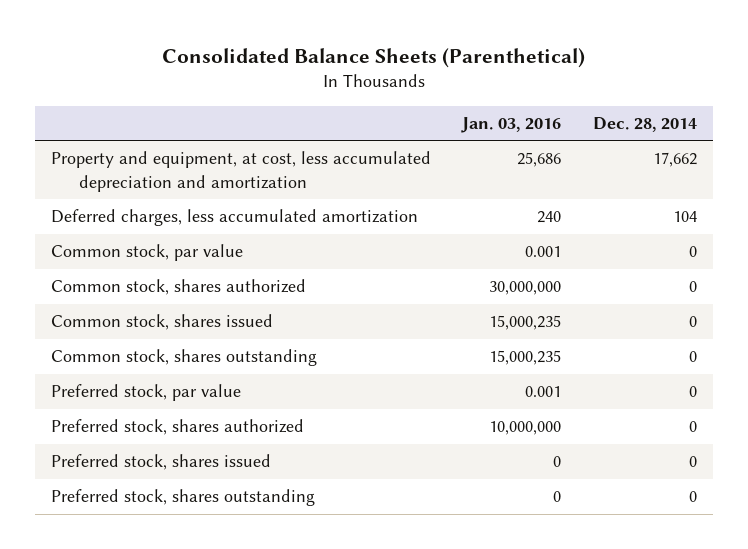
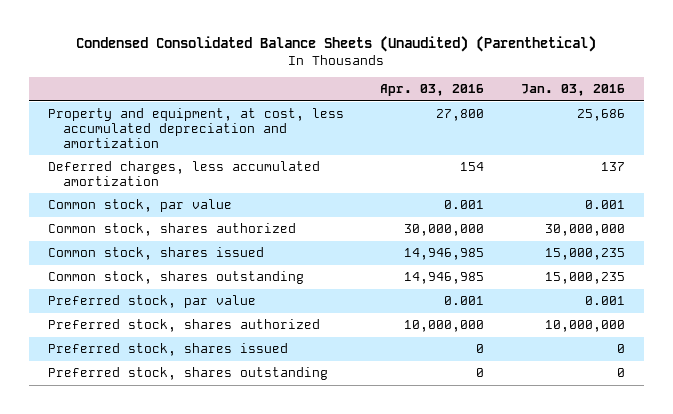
- Consolidated Balance Sheets (Parenthetical)
+ Condensed Consolidated Balance Sheets (Unaudited) (Parenthetical)
- | Jan. 03, 2016 | Dec. 28, 2014
+ | Apr. 03, 2016 | Jan. 03, 2016
- Deferred charges, less accumulated amortization | 240 | 104
+ Deferred charges, less accumulated amortization | 154 | 137

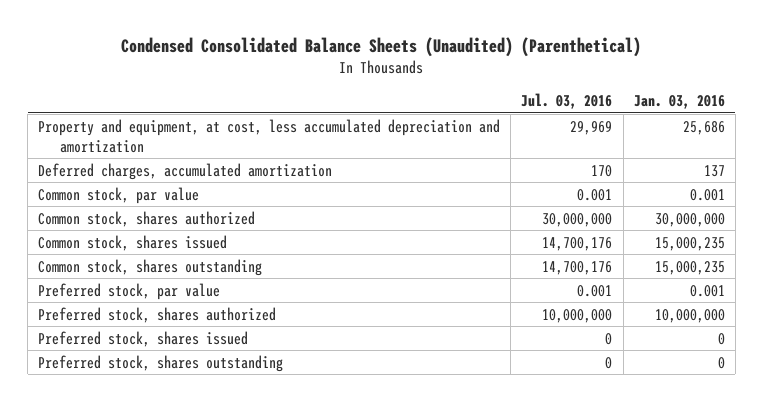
- | Apr. 03, 2016 | Jan. 03, 2016
+ | Jul. 03, 2016 | Jan. 03, 2016
- Deferred charges, less accumulated amortization | 154 | 137
+ Deferred charges, accumulated amortization | 170 | 137

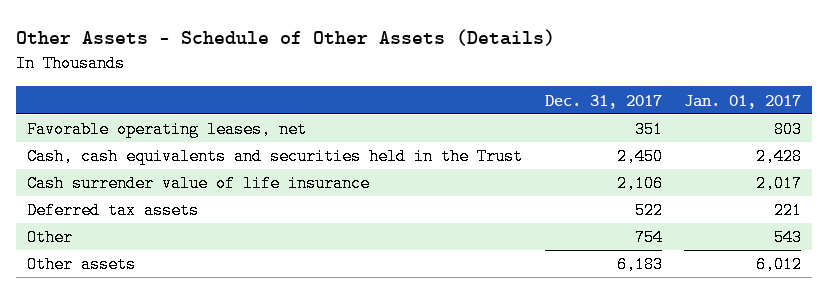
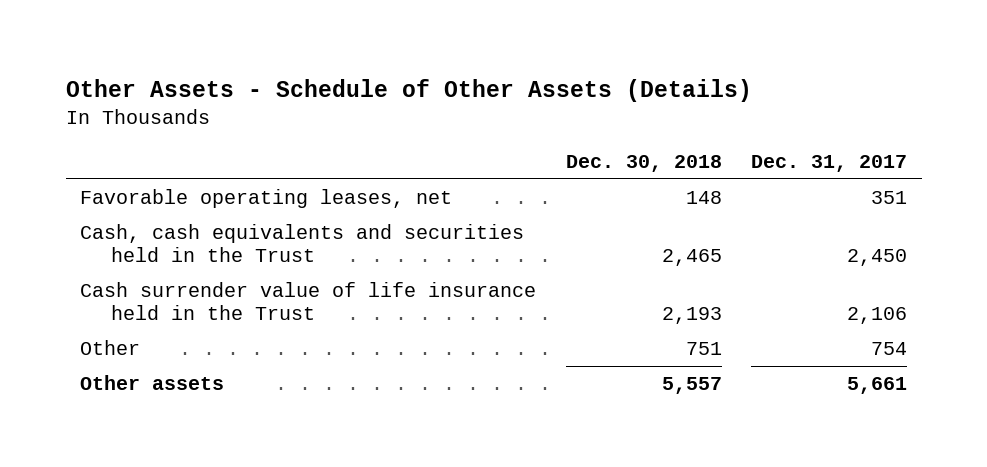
- | Dec. 31, 2017 | Jan. 01, 2017
+ | Dec. 30, 2018 | Dec. 31, 2017
- Cash surrender value of life insurance | 2,106 | 2,017
- Deferred tax assets | 522 | 221
+ Cash surrender value of life insurance held in the Trust | 2,193 | 2,106
- Other assets | 6,183 | 6,012
+ Other assets | 5,557 | 5,661

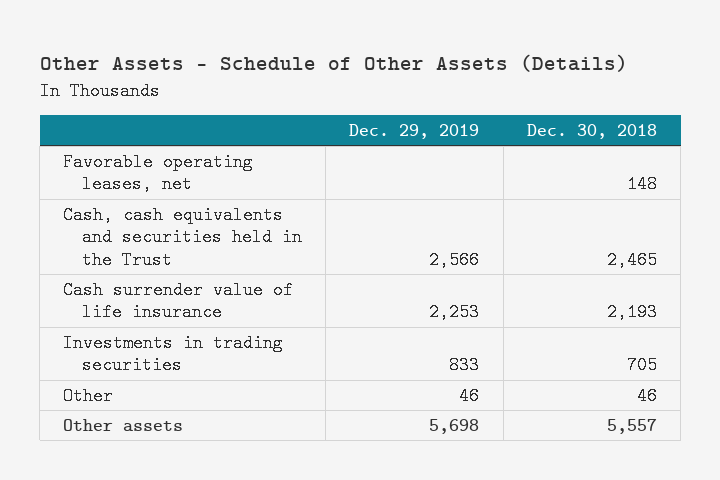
- | Dec. 30, 2018 | Dec. 31, 2017
+ | Dec. 29, 2019 | Dec. 30, 2018
- Cash surrender value of life insurance held in the Trust | 2,193 | 2,106
- Other | 751 | 754
+ Cash surrender value of life insurance | 2,253 | 2,193
+ Investments in trading securities | 833 | 705
+ Other | 46 | 46

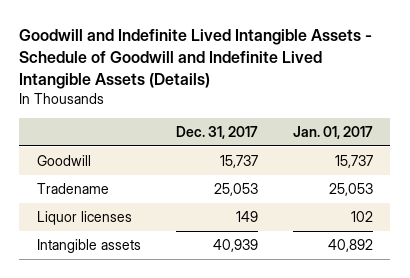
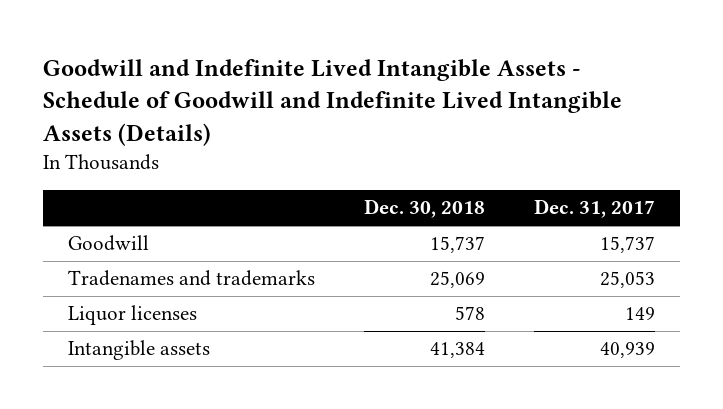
- | Dec. 31, 2017 | Jan. 01, 2017
+ | Dec. 30, 2018 | Dec. 31, 2017
- Tradename | 25,053 | 25,053
+ Tradenames and trademarks | 25,069 | 25,053

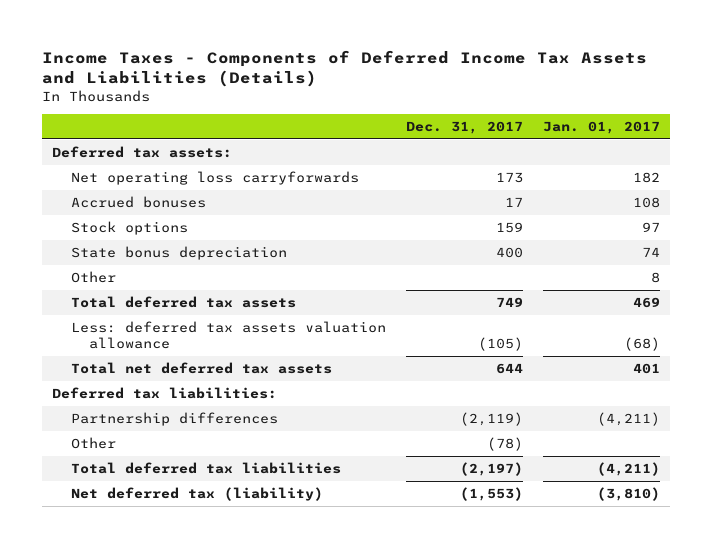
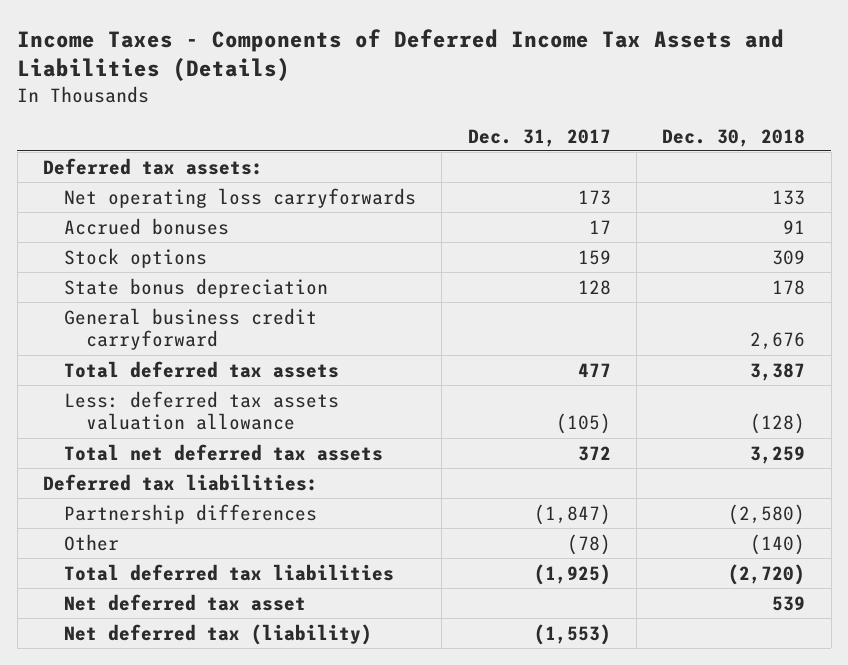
- | Dec. 31, 2017 | Jan. 01, 2017
+ | Dec. 31, 2017 | Dec. 30, 2018
- State bonus depreciation | 400 | 74
- Other | | 8
- Total deferred tax assets | 749 | 469
+ State bonus depreciation | 128 | 178
+ General business credit carryforward | | 2,676
+ Total deferred tax assets | 477 | 3,387
- Total net deferred tax assets | 644 | 401
+ Total net deferred tax assets | 372 | 3,259
- Partnership differences | (2,119) | (4,211)
+ Partnership differences | (1,847) | (2,580)
- Total deferred tax liabilities | (2,197) | (4,211)
+ Total deferred tax liabilities | (1,925) | (2,720)
+ Net deferred tax asset | | 539

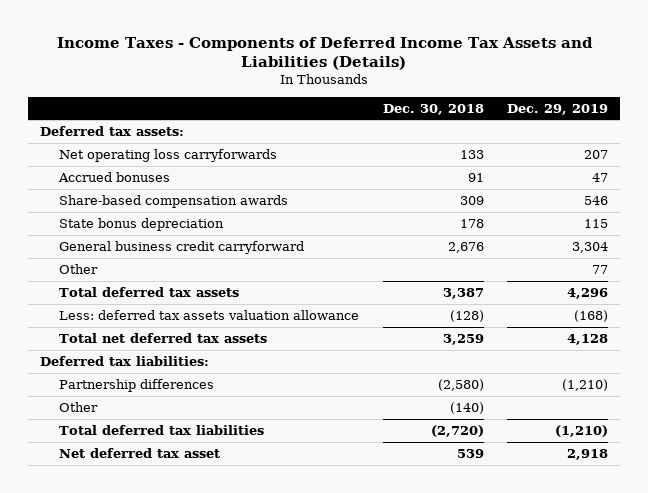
- | Dec. 31, 2017 | Dec. 30, 2018
+ | Dec. 30, 2018 | Dec. 29, 2019
- Stock options | 159 | 309
+ Share-based compensation awards | 309 | 546
+ Other | | 77
- Net deferred tax (liability) | (1,553) |

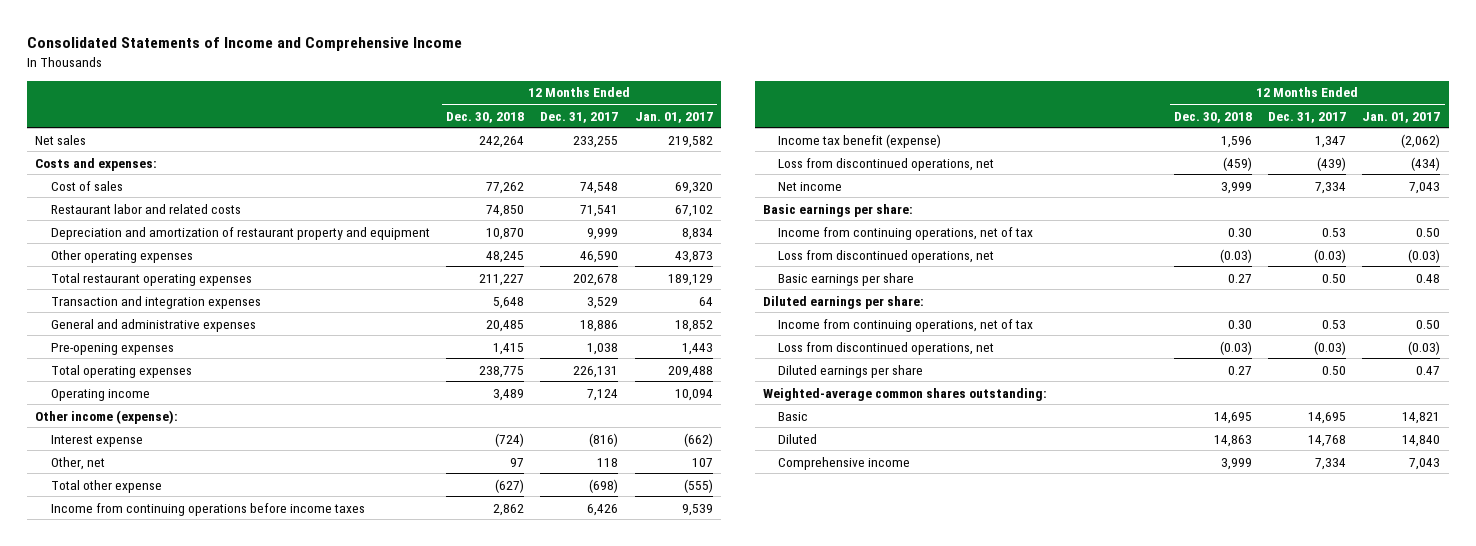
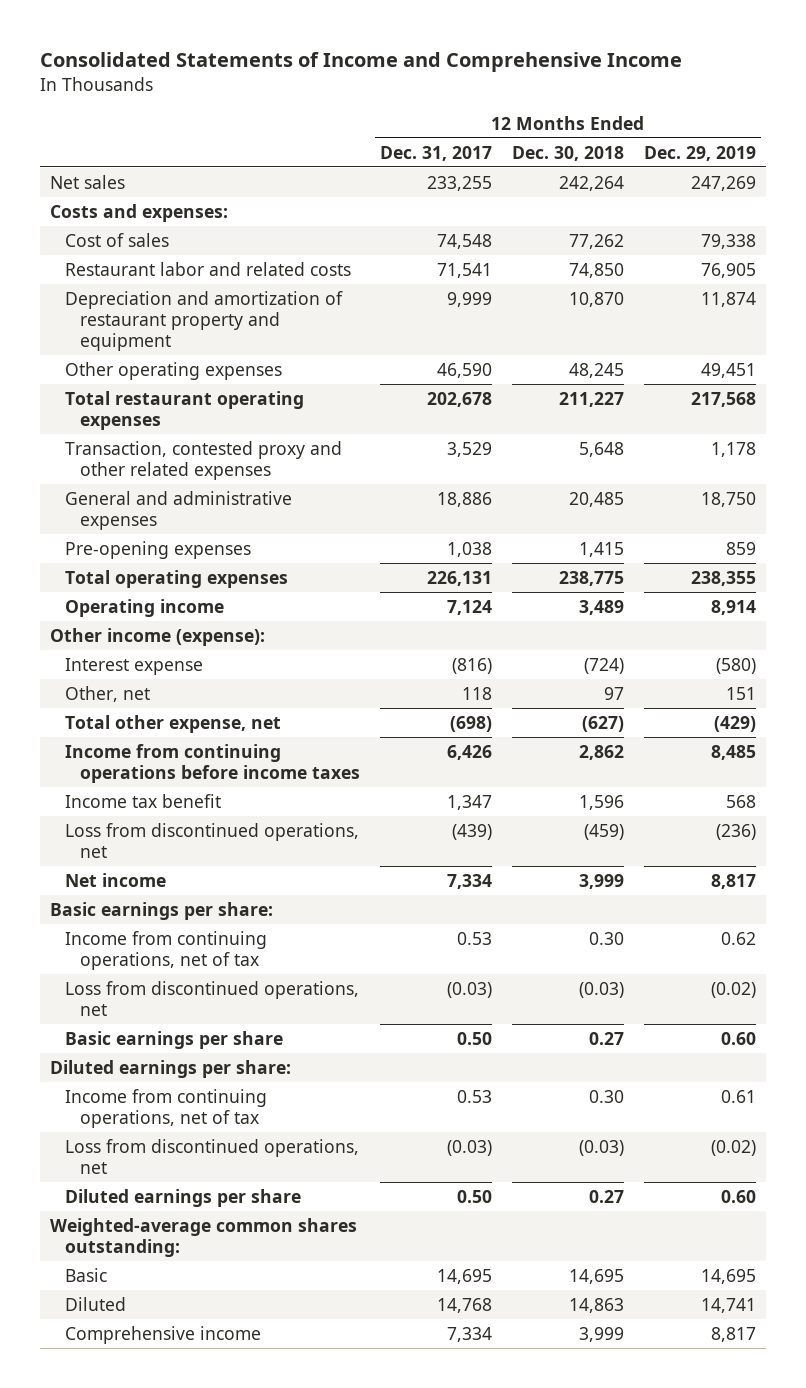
- | 12 Months Ended Dec. 30, 2018 | 12 Months Ended Dec. 31, 2017 | 12 Months Ended Jan. 01, 2017
+ | 12 Months Ended Dec. 31, 2017 | 12 Months Ended Dec. 30, 2018 | 12 Months Ended Dec. 29, 2019
- Transaction and integration expenses | 5,648 | 3,529 | 64
+ Transaction, contested proxy and other related expenses | 3,529 | 5,648 | 1,178
- Total other expense | (627) | (698) | (555)
+ Total other expense, net | (698) | (627) | (429)
- Income tax benefit (expense) | 1,596 | 1,347 | (2,062)
+ Income tax benefit | 1,347 | 1,596 | 568

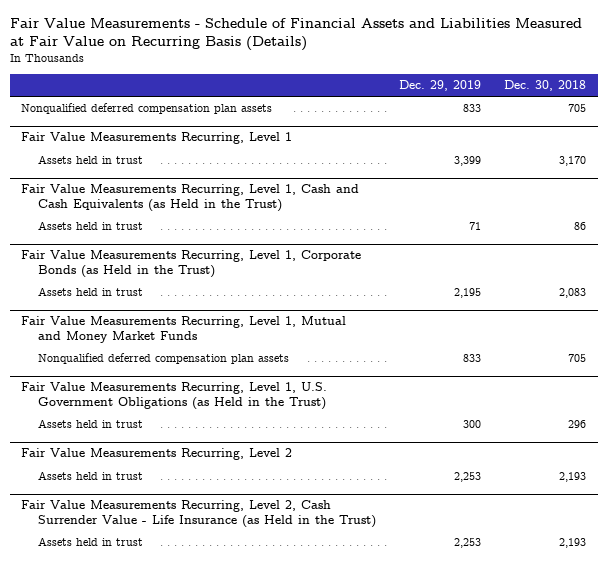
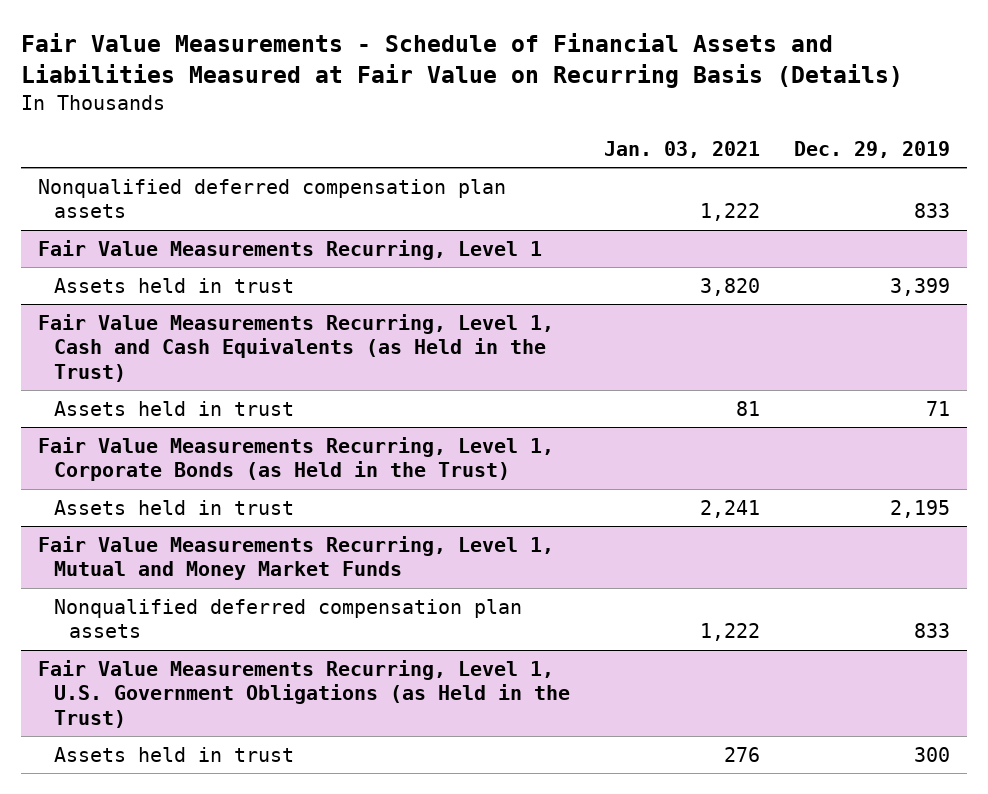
- | Dec. 29, 2019 | Dec. 30, 2018
+ | Jan. 03, 2021 | Dec. 29, 2019
- Fair Value Measurements Recurring, Level 2
- Assets held in trust | 2,253 | 2,193
- Fair Value Measurements Recurring, Level 2, Cash Surrender Value - Life Insurance (as Held in the Trust)
- Assets held in trust | 2,253 | 2,193

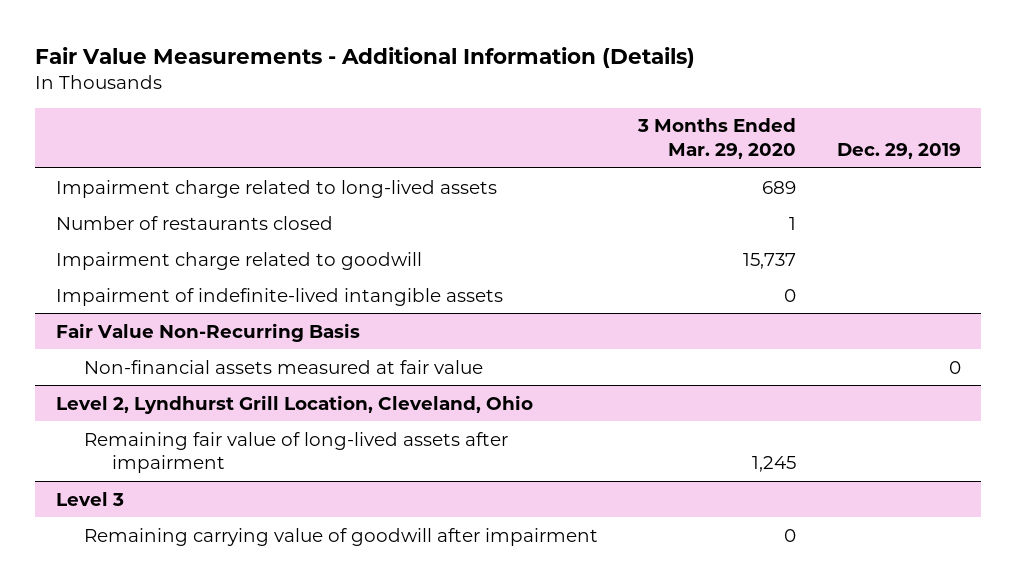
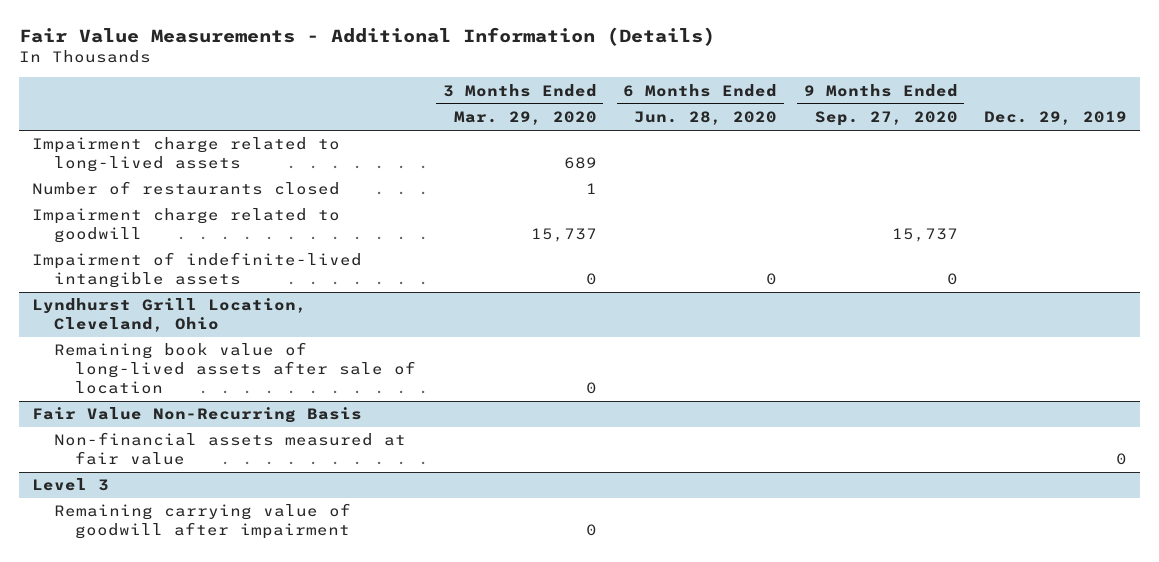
- | 3 Months Ended Mar. 29, 2020 | Dec. 29, 2019
+ | 3 Months Ended Mar. 29, 2020 | 6 Months Ended Jun. 28, 2020 | 9 Months Ended Sep. 27, 2020 | Dec. 29, 2019
+ Lyndhurst Grill Location, Cleveland, Ohio
+ Remaining book value of long-lived assets after sale of location | 0 | | |
- Level 2, Lyndhurst Grill Location, Cleveland, Ohio
- Remaining fair value of long-lived assets after impairment | 1,245 |

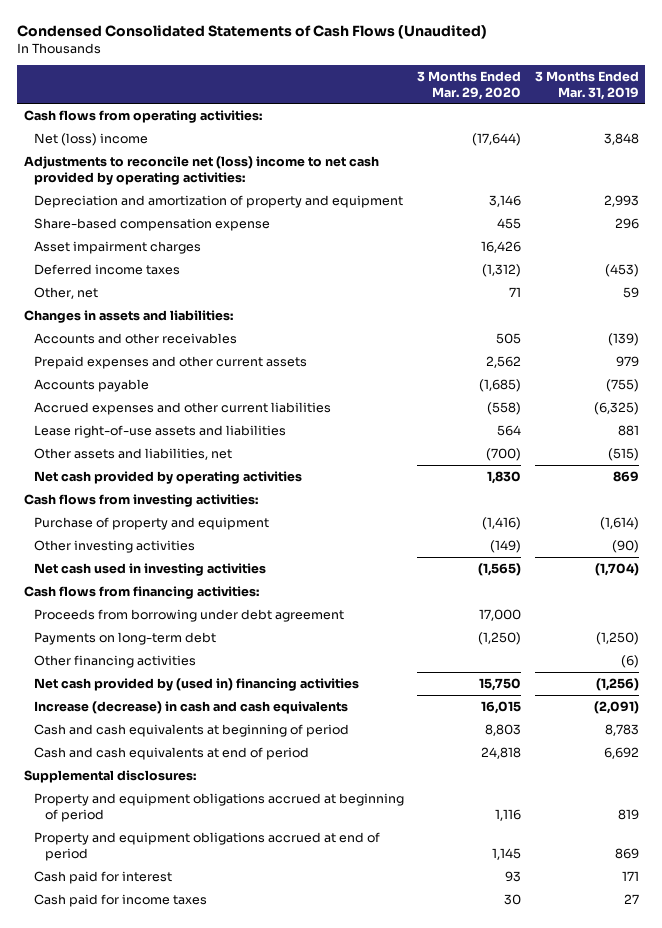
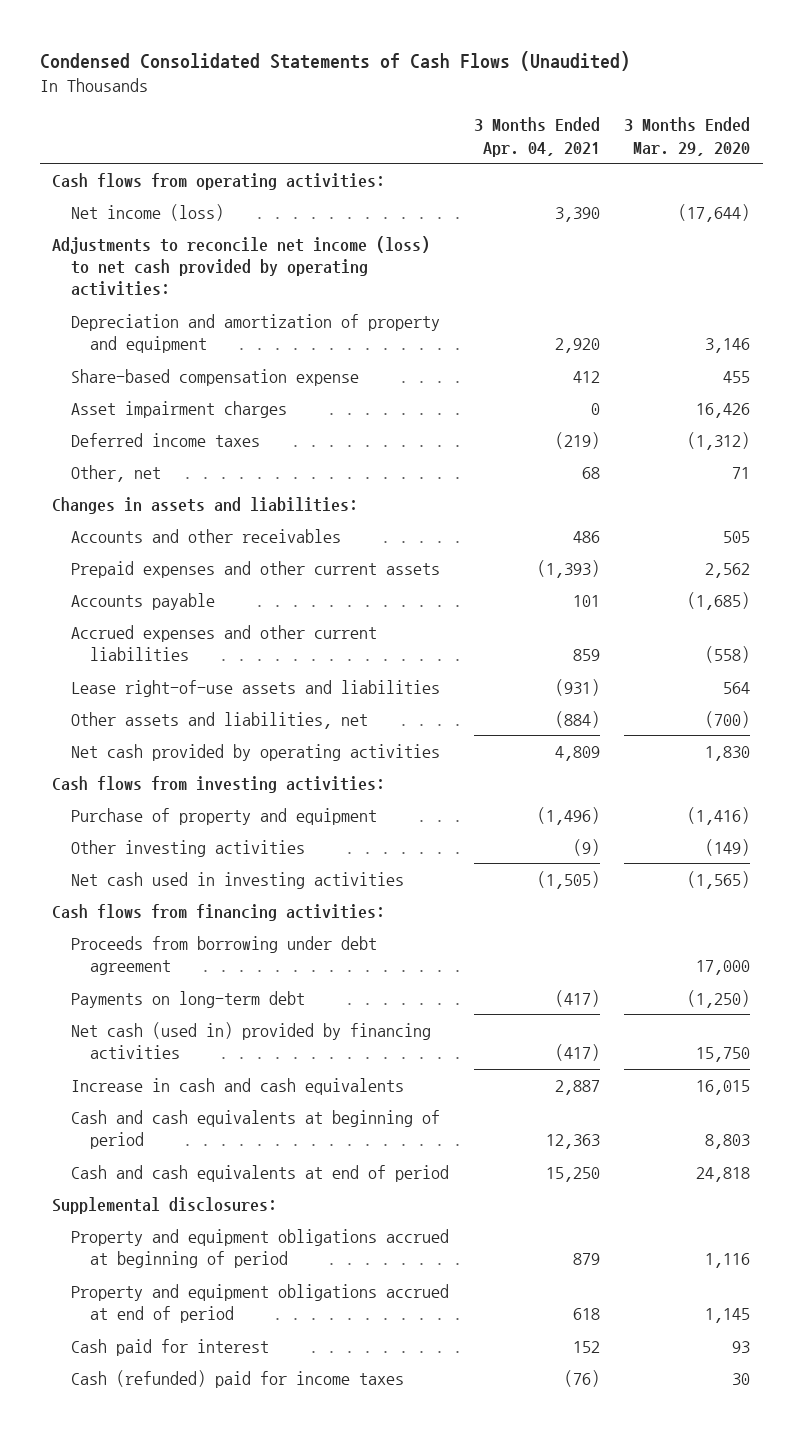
- | 3 Months Ended Mar. 29, 2020 | 3 Months Ended Mar. 31, 2019
+ | 3 Months Ended Apr. 04, 2021 | 3 Months Ended Mar. 29, 2020
- Net (loss) income | (17,644) | 3,848
- Adjustments to reconcile net (loss) income to net cash provided by operating activities:
+ Net income (loss) | 3,390 | (17,644)
+ Adjustments to reconcile net income (loss) to net cash provided by operating activities:
- Other financing activities | | (6)
- Net cash provided by (used in) financing activities | 15,750 | (1,256)
- Increase (decrease) in cash and cash equivalents | 16,015 | (2,091)
+ Net cash (used in) provided by financing activities | (417) | 15,750
+ Increase in cash and cash equivalents | 2,887 | 16,015
- Cash paid for income taxes | 30 | 27
+ Cash (refunded) paid for income taxes | (76) | 30

